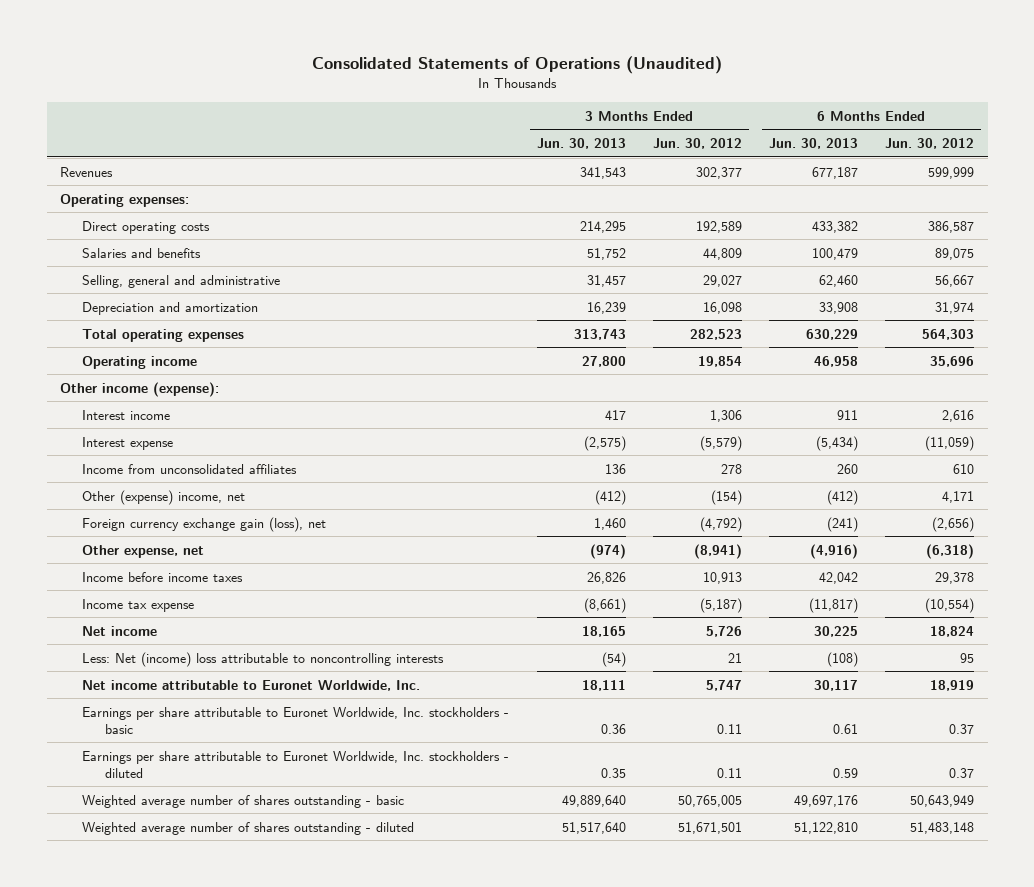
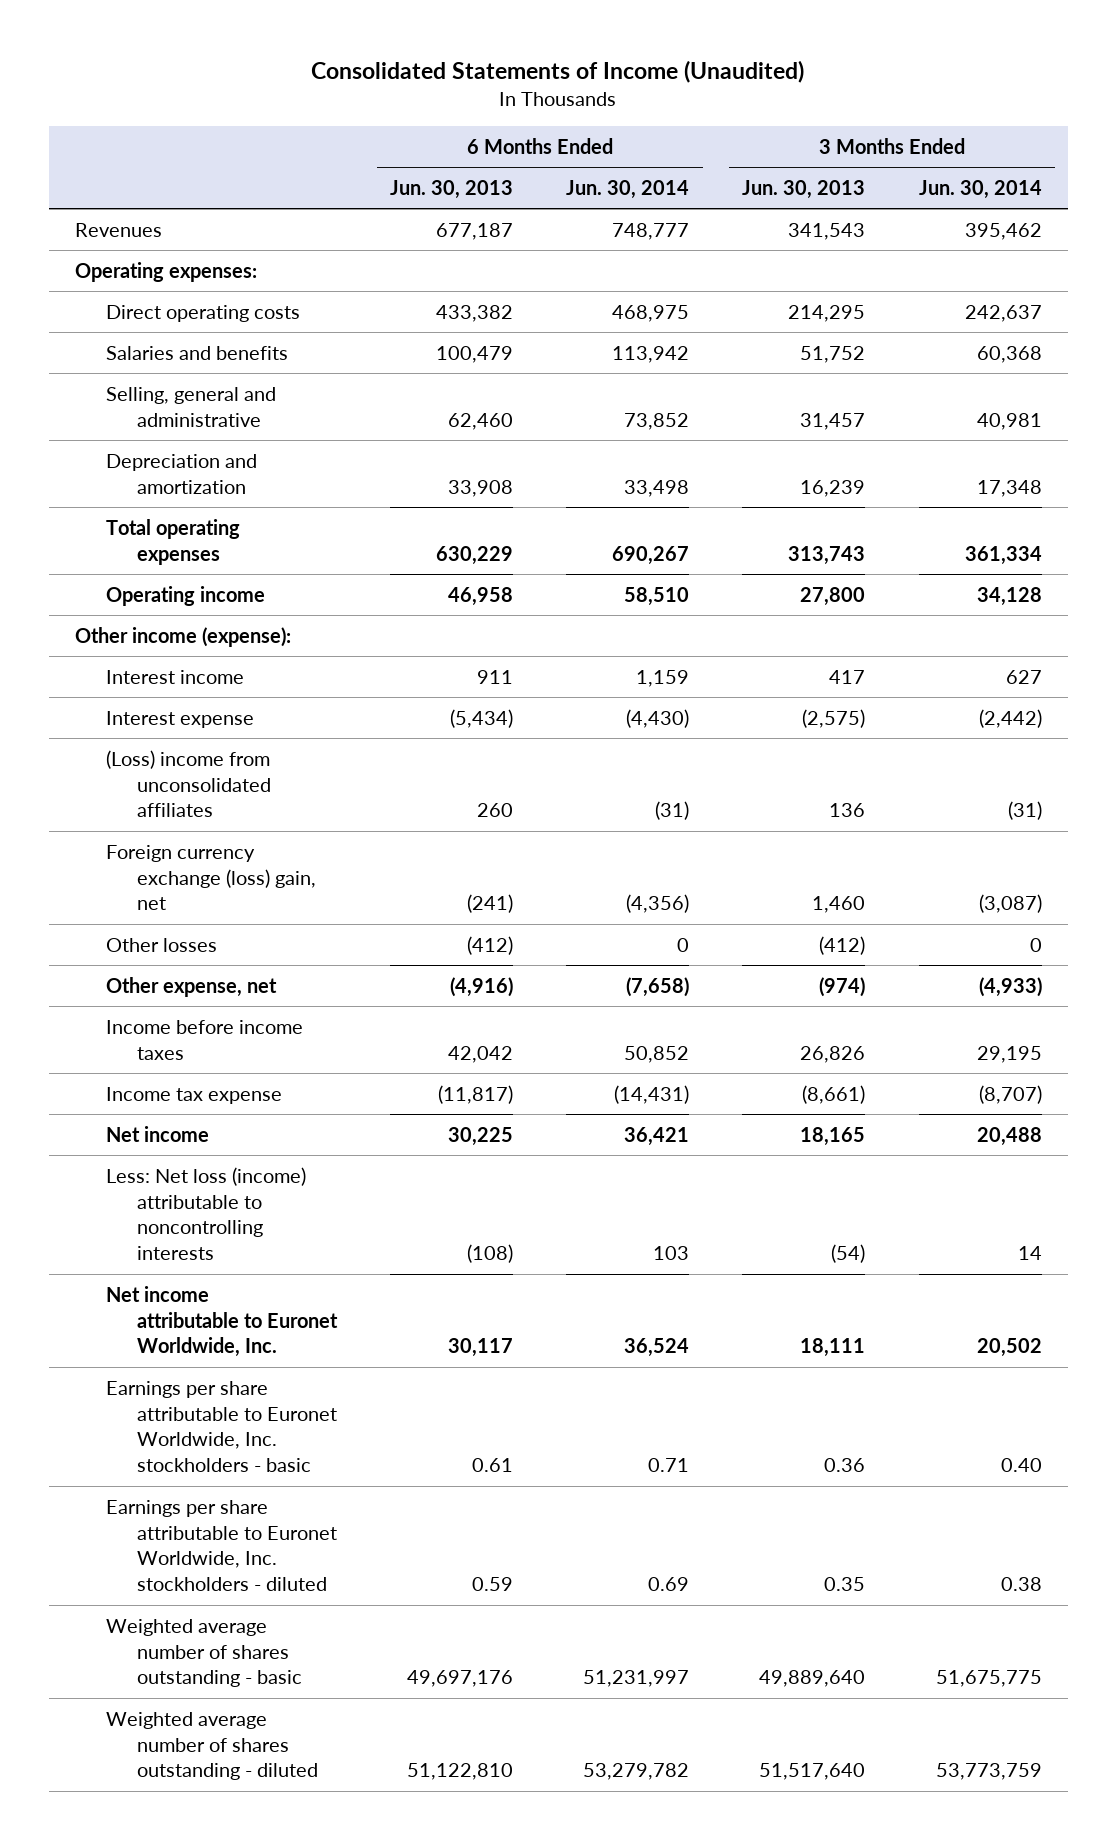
- Consolidated Statements of Operations (Unaudited)
+ Consolidated Statements of Income (Unaudited)
- | 3 Months Ended Jun. 30, 2013 | 3 Months Ended Jun. 30, 2012 | 6 Months Ended Jun. 30, 2013 | 6 Months Ended Jun. 30, 2012
+ | 6 Months Ended Jun. 30, 2013 | 6 Months Ended Jun. 30, 2014 | 3 Months Ended Jun. 30, 2013 | 3 Months Ended Jun. 30, 2014
- Income from unconsolidated affiliates | 136 | 278 | 260 | 610
- Other (expense) income, net | (412) | (154) | (412) | 4,171
- Foreign currency exchange gain (loss), net | 1,460 | (4,792) | (241) | (2,656)
+ (Loss) income from unconsolidated affiliates | 260 | (31) | 136 | (31)
+ Foreign currency exchange (loss) gain, net | (241) | (4,356) | 1,460 | (3,087)
+ Other losses | (412) | 0 | (412) | 0
- Less: Net (income) loss attributable to noncontrolling interests | (54) | 21 | (108) | 95
+ Less: Net loss (income) attributable to noncontrolling interests | (108) | 103 | (54) | 14

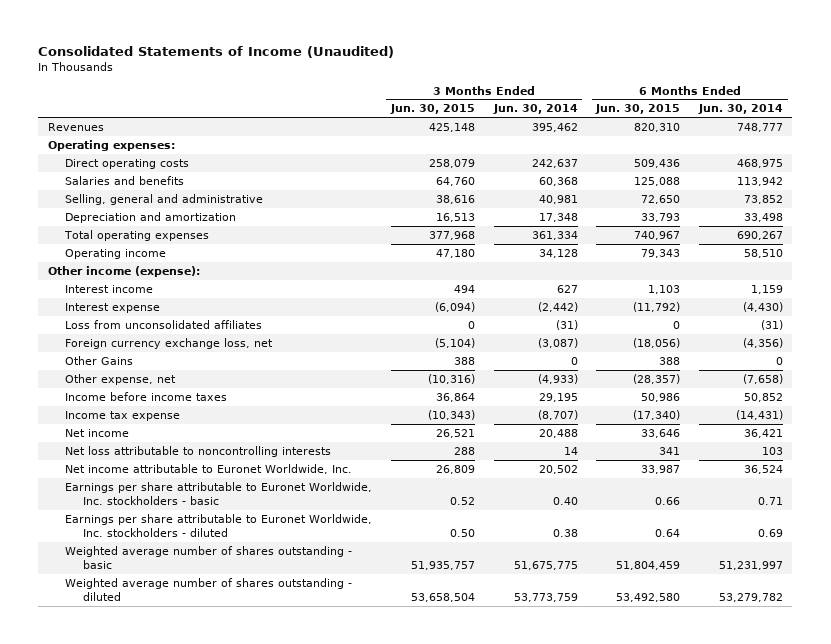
- | 6 Months Ended Jun. 30, 2013 | 6 Months Ended Jun. 30, 2014 | 3 Months Ended Jun. 30, 2013 | 3 Months Ended Jun. 30, 2014
+ | 3 Months Ended Jun. 30, 2015 | 3 Months Ended Jun. 30, 2014 | 6 Months Ended Jun. 30, 2015 | 6 Months Ended Jun. 30, 2014
- (Loss) income from unconsolidated affiliates | 260 | (31) | 136 | (31)
- Foreign currency exchange (loss) gain, net | (241) | (4,356) | 1,460 | (3,087)
- Other losses | (412) | 0 | (412) | 0
+ Loss from unconsolidated affiliates | 0 | (31) | 0 | (31)
+ Foreign currency exchange loss, net | (5,104) | (3,087) | (18,056) | (4,356)
+ Other Gains | 388 | 0 | 388 | 0
- Less: Net loss (income) attributable to noncontrolling interests | (108) | 103 | (54) | 14
+ Net loss attributable to noncontrolling interests | 288 | 14 | 341 | 103

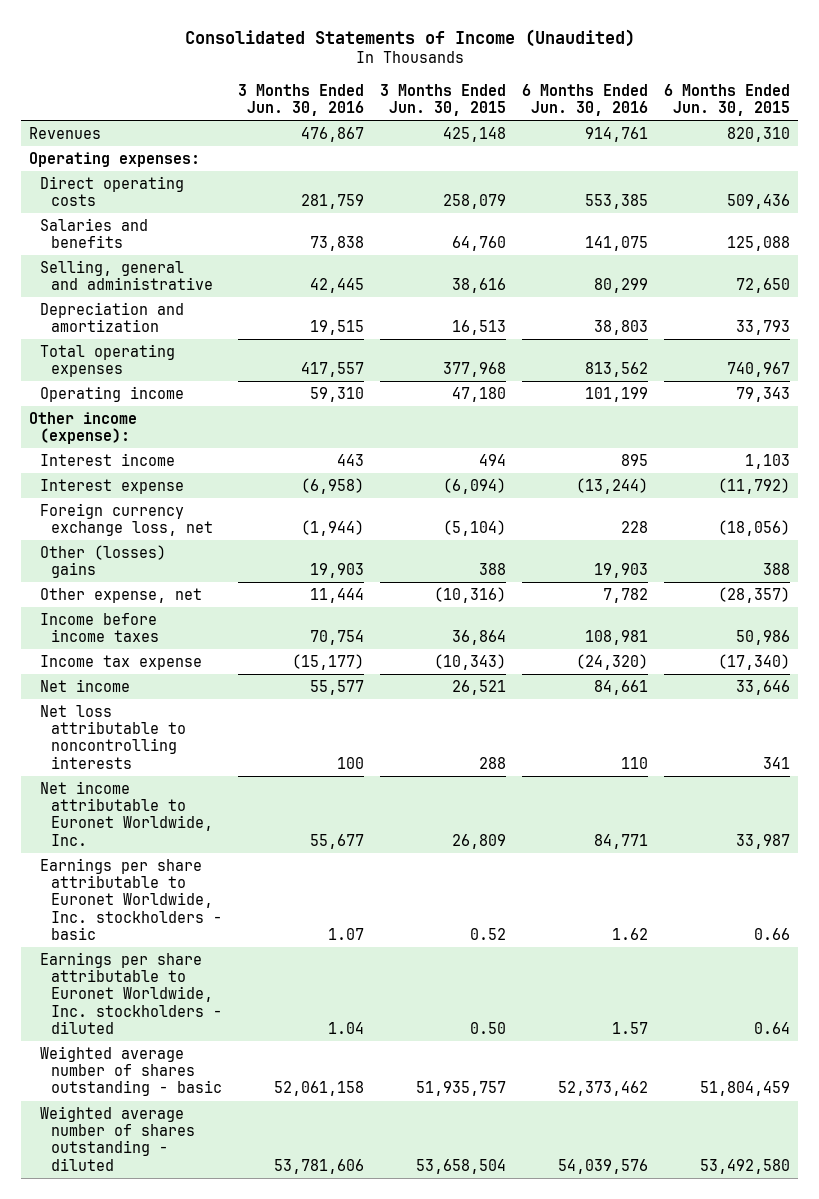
- | 3 Months Ended Jun. 30, 2015 | 3 Months Ended Jun. 30, 2014 | 6 Months Ended Jun. 30, 2015 | 6 Months Ended Jun. 30, 2014
+ | 3 Months Ended Jun. 30, 2016 | 3 Months Ended Jun. 30, 2015 | 6 Months Ended Jun. 30, 2016 | 6 Months Ended Jun. 30, 2015
- Loss from unconsolidated affiliates | 0 | (31) | 0 | (31)
- Other Gains | 388 | 0 | 388 | 0
+ Other (losses) gains | 19,903 | 388 | 19,903 | 388

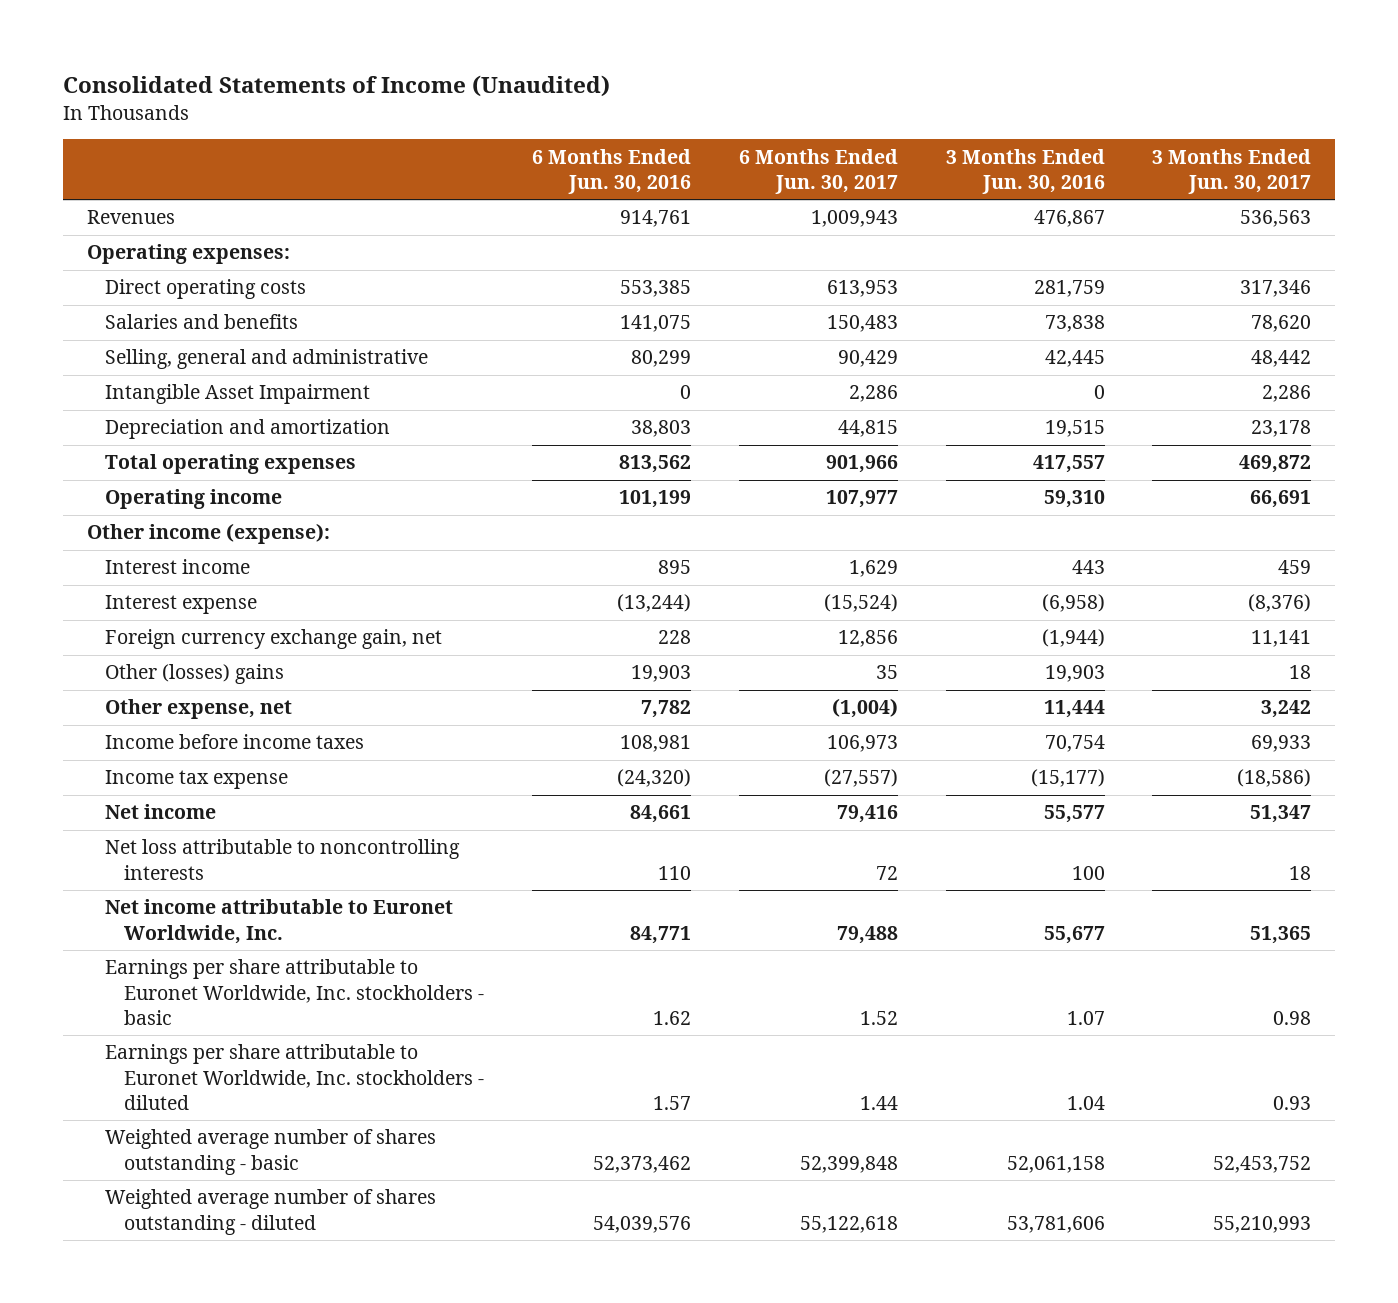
- | 3 Months Ended Jun. 30, 2016 | 3 Months Ended Jun. 30, 2015 | 6 Months Ended Jun. 30, 2016 | 6 Months Ended Jun. 30, 2015
+ | 6 Months Ended Jun. 30, 2016 | 6 Months Ended Jun. 30, 2017 | 3 Months Ended Jun. 30, 2016 | 3 Months Ended Jun. 30, 2017
+ Intangible Asset Impairment | 0 | 2,286 | 0 | 2,286
- Foreign currency exchange loss, net | (1,944) | (5,104) | 228 | (18,056)
+ Foreign currency exchange gain, net | 228 | 12,856 | (1,944) | 11,141

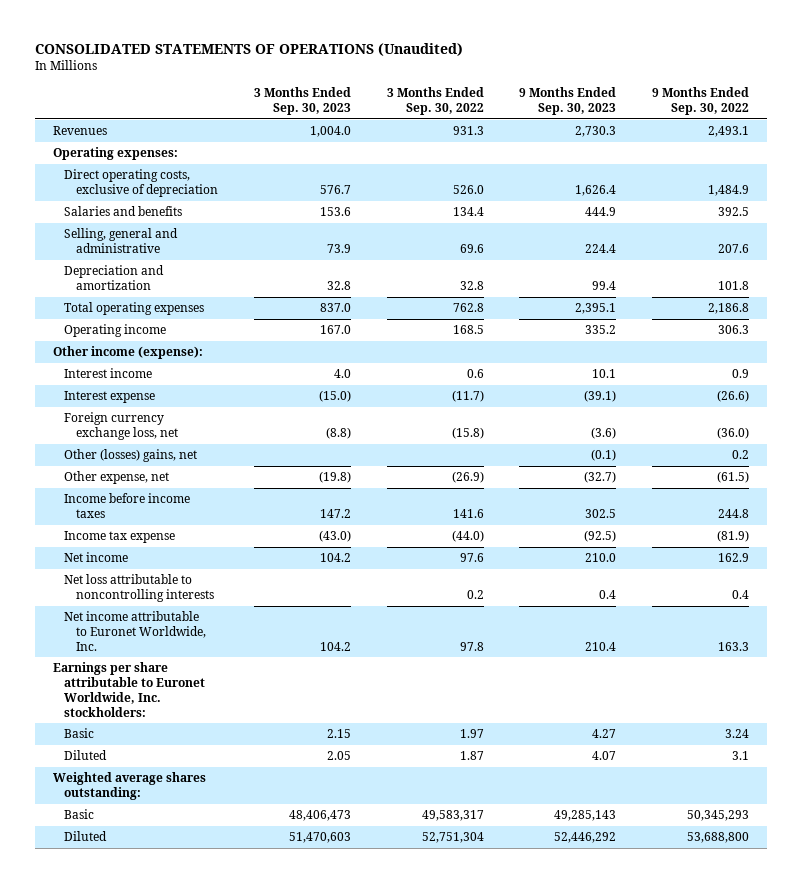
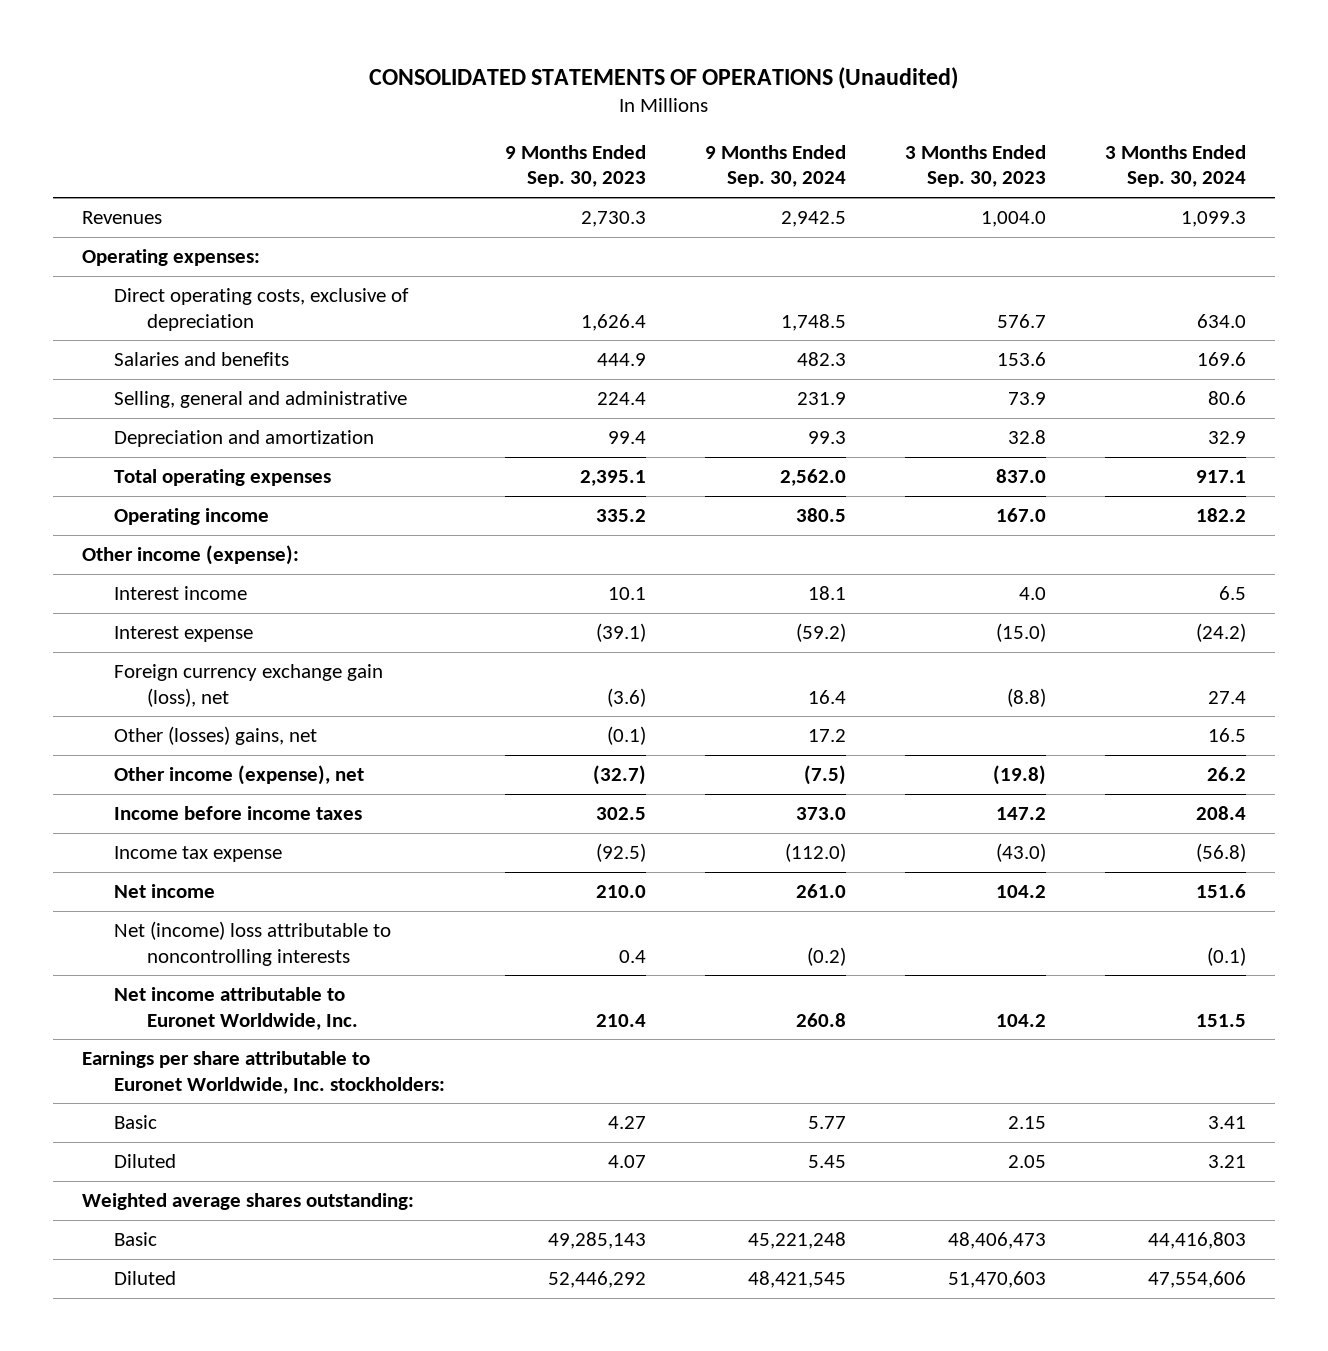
- | 3 Months Ended Sep. 30, 2023 | 3 Months Ended Sep. 30, 2022 | 9 Months Ended Sep. 30, 2023 | 9 Months Ended Sep. 30, 2022
+ | 9 Months Ended Sep. 30, 2023 | 9 Months Ended Sep. 30, 2024 | 3 Months Ended Sep. 30, 2023 | 3 Months Ended Sep. 30, 2024
- Foreign currency exchange loss, net | (8.8) | (15.8) | (3.6) | (36.0)
+ Foreign currency exchange gain (loss), net | (3.6) | 16.4 | (8.8) | 27.4
- Other expense, net | (19.8) | (26.9) | (32.7) | (61.5)
+ Other income (expense), net | (32.7) | (7.5) | (19.8) | 26.2
- Net loss attributable to noncontrolling interests | | 0.2 | 0.4 | 0.4
+ Net (income) loss attributable to noncontrolling interests | 0.4 | (0.2) | | (0.1)

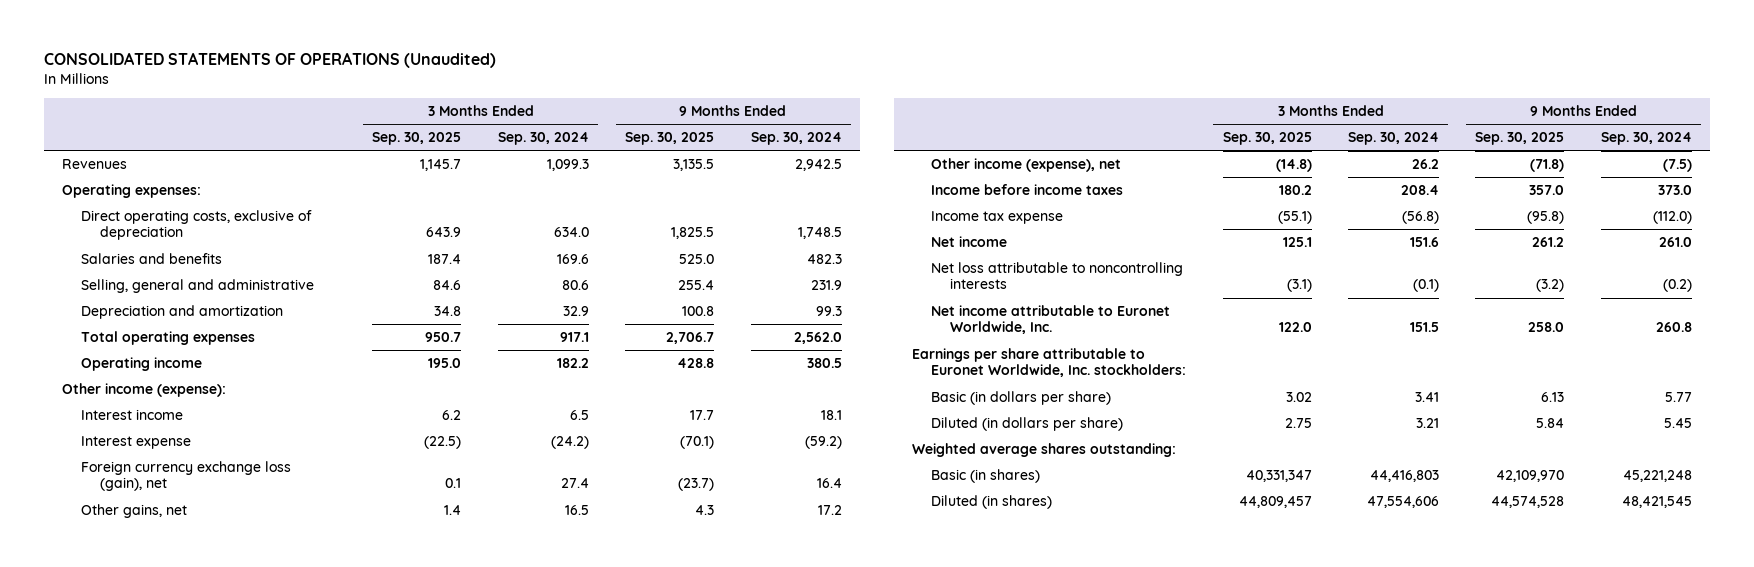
- | 9 Months Ended Sep. 30, 2023 | 9 Months Ended Sep. 30, 2024 | 3 Months Ended Sep. 30, 2023 | 3 Months Ended Sep. 30, 2024
+ | 3 Months Ended Sep. 30, 2025 | 3 Months Ended Sep. 30, 2024 | 9 Months Ended Sep. 30, 2025 | 9 Months Ended Sep. 30, 2024
- Foreign currency exchange gain (loss), net | (3.6) | 16.4 | (8.8) | 27.4
- Other (losses) gains, net | (0.1) | 17.2 | | 16.5
+ Foreign currency exchange loss (gain), net | 0.1 | 27.4 | (23.7) | 16.4
+ Other gains, net | 1.4 | 16.5 | 4.3 | 17.2
- Net (income) loss attributable to noncontrolling interests | 0.4 | (0.2) | | (0.1)
+ Net loss attributable to noncontrolling interests | (3.1) | (0.1) | (3.2) | (0.2)
- Basic | 4.27 | 5.77 | 2.15 | 3.41
- Diluted | 4.07 | 5.45 | 2.05 | 3.21
+ Basic (in dollars per share) | 3.02 | 3.41 | 6.13 | 5.77
+ Diluted (in dollars per share) | 2.75 | 3.21 | 5.84 | 5.45
- Basic | 49,285,143 | 45,221,248 | 48,406,473 | 44,416,803
- Diluted | 52,446,292 | 48,421,545 | 51,470,603 | 47,554,606
+ Basic (in shares) | 40,331,347 | 44,416,803 | 42,109,970 | 45,221,248
+ Diluted (in shares) | 44,809,457 | 47,554,606 | 44,574,528 | 48,421,545

